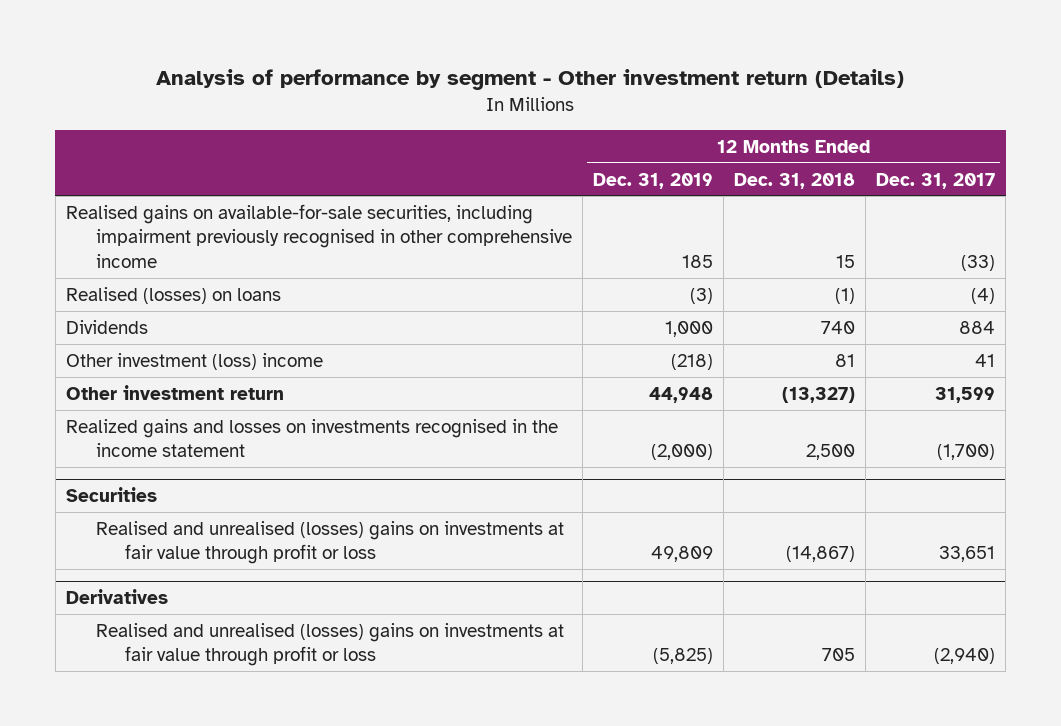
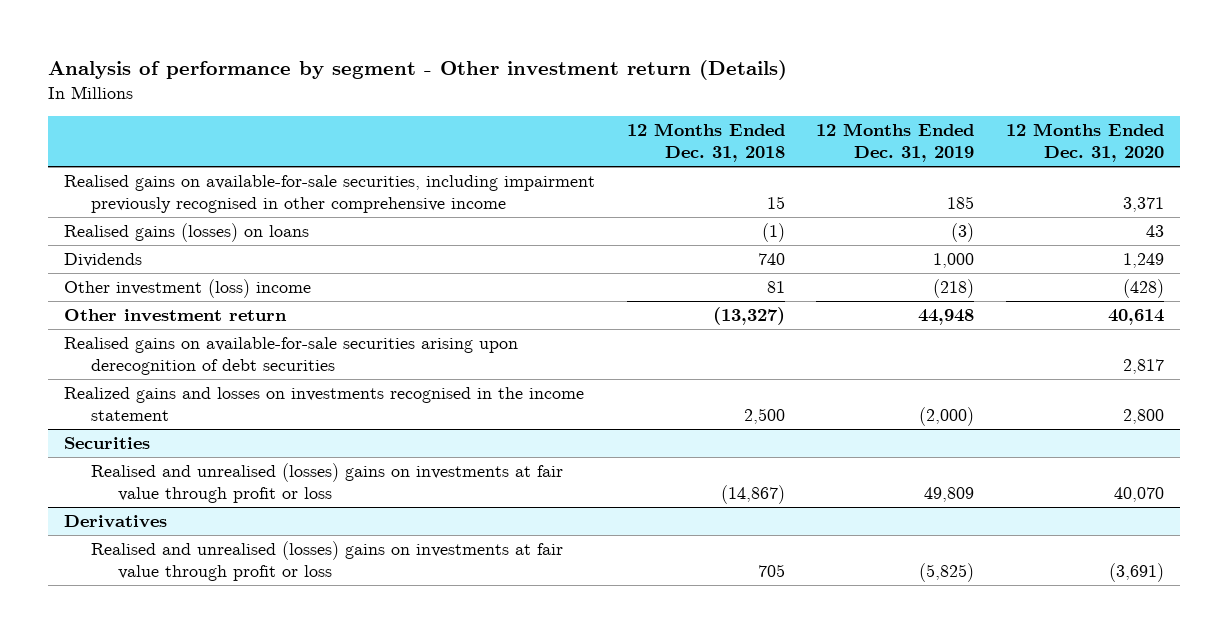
- | 12 Months Ended Dec. 31, 2019 | 12 Months Ended Dec. 31, 2018 | 12 Months Ended Dec. 31, 2017
+ | 12 Months Ended Dec. 31, 2018 | 12 Months Ended Dec. 31, 2019 | 12 Months Ended Dec. 31, 2020
- Realised (losses) on loans | (3) | (1) | (4)
+ Realised gains (losses) on loans | (1) | (3) | 43
+ Realised gains on available-for-sale securities arising upon derecognition of debt securities | | | 2,817

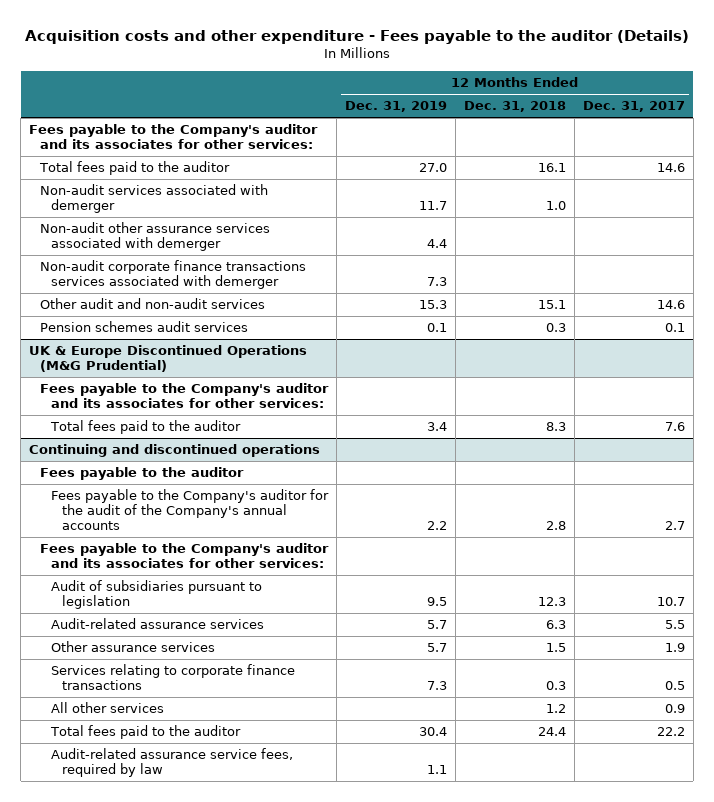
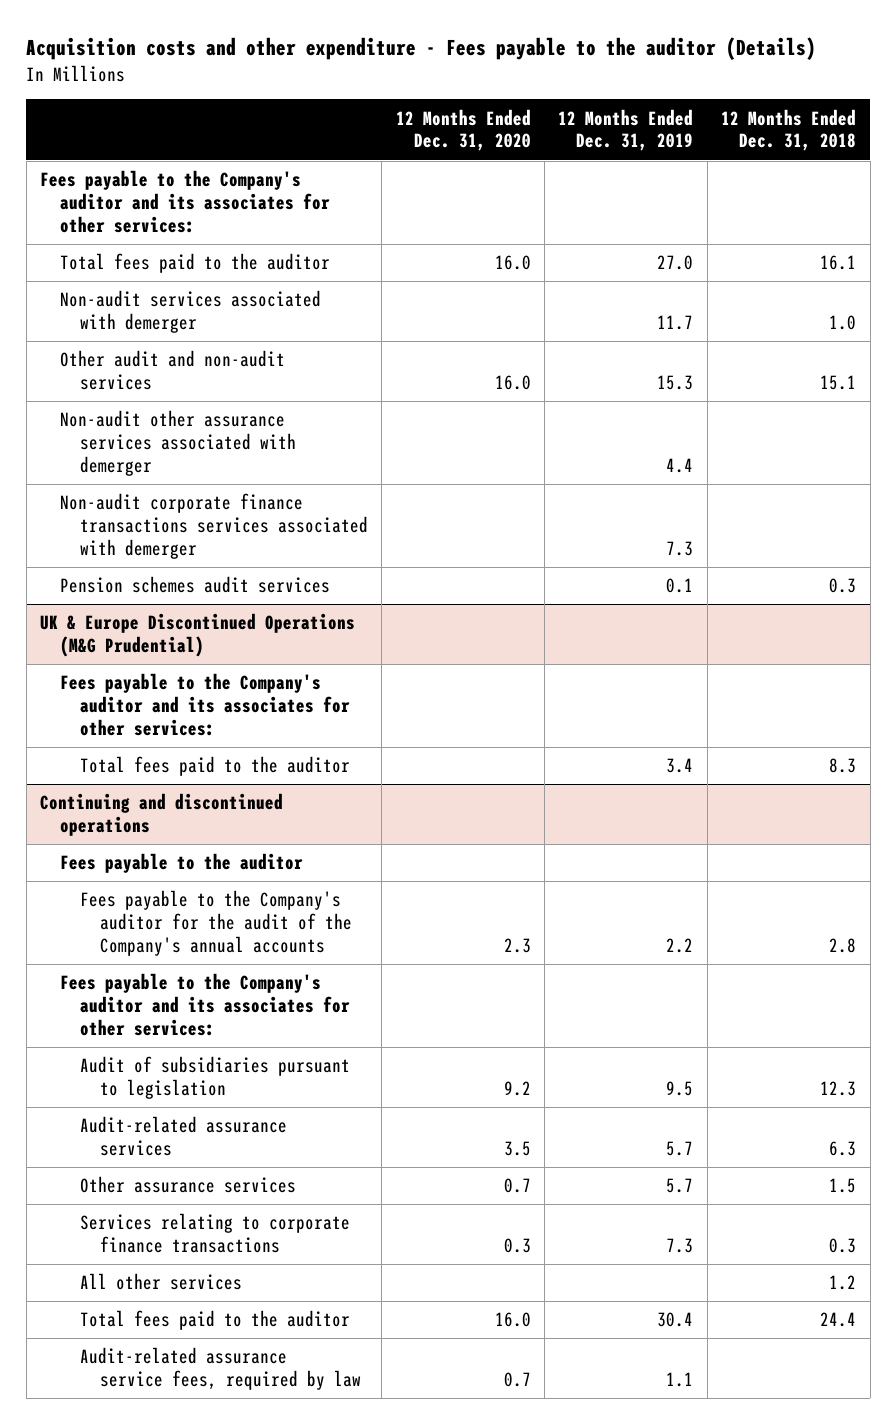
- | 12 Months Ended Dec. 31, 2019 | 12 Months Ended Dec. 31, 2018 | 12 Months Ended Dec. 31, 2017
+ | 12 Months Ended Dec. 31, 2020 | 12 Months Ended Dec. 31, 2019 | 12 Months Ended Dec. 31, 2018
moved up: Other audit and non-audit services | 16.0 | 15.3 | 15.1

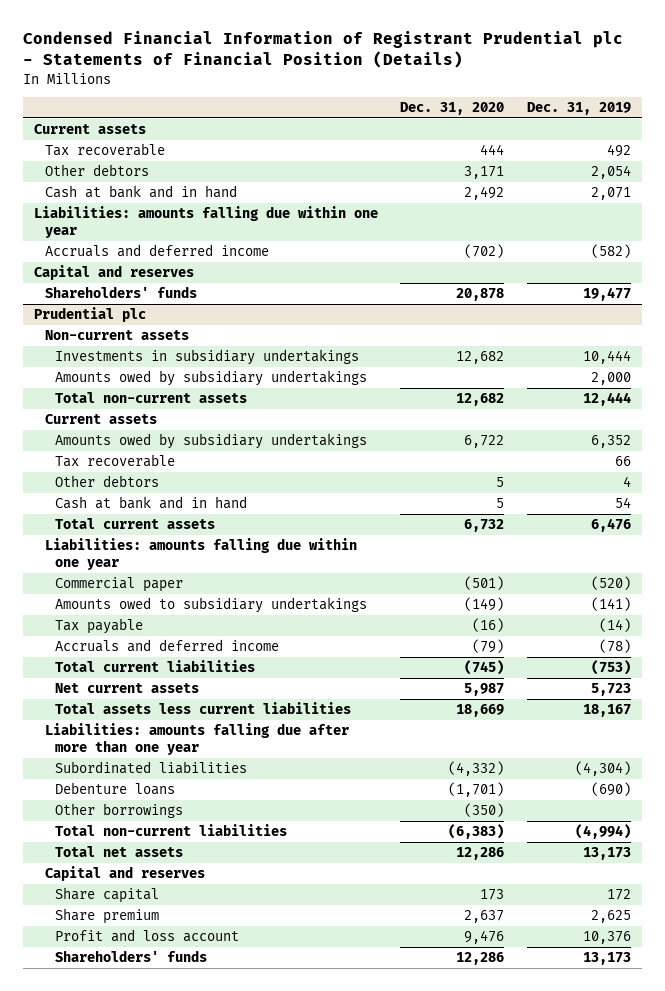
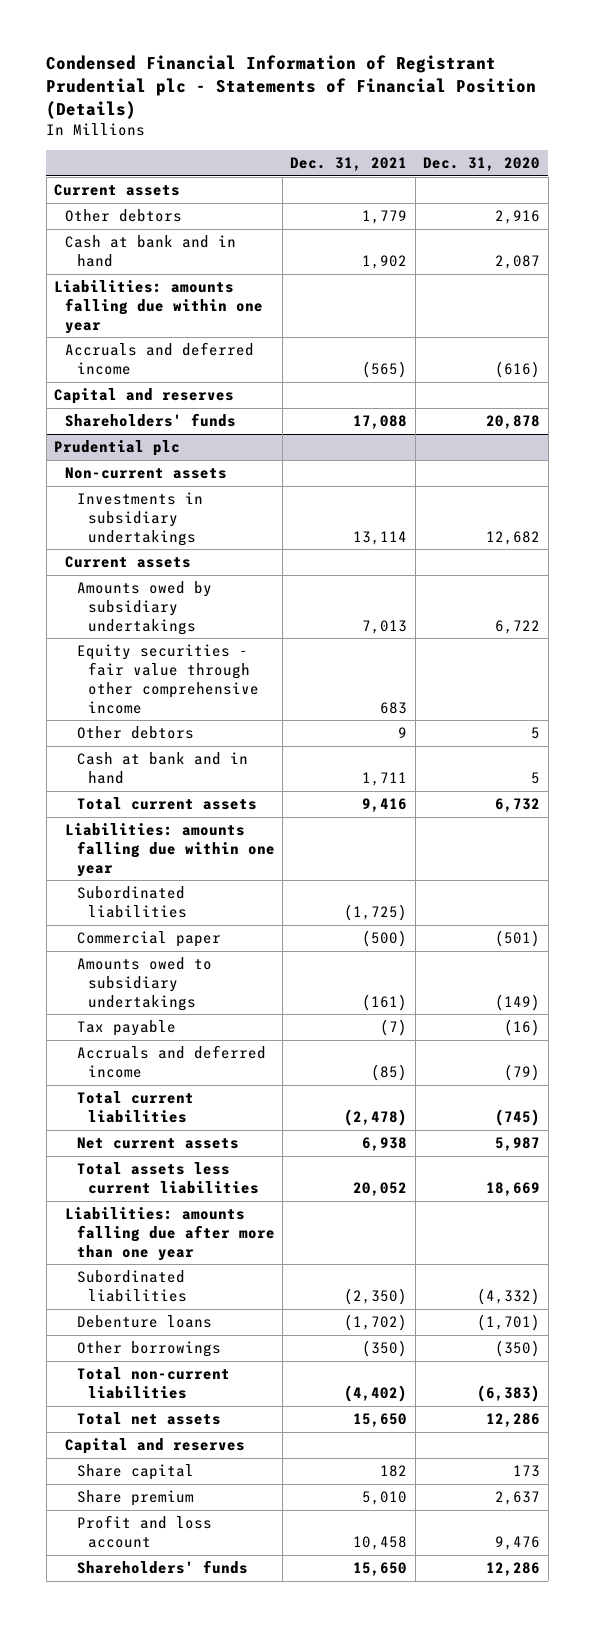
- | Dec. 31, 2020 | Dec. 31, 2019
+ | Dec. 31, 2021 | Dec. 31, 2020
- Tax recoverable | 444 | 492
- Other debtors | 3,171 | 2,054
- Cash at bank and in hand | 2,492 | 2,071
+ Other debtors | 1,779 | 2,916
+ Cash at bank and in hand | 1,902 | 2,087
- Accruals and deferred income | (702) | (582)
+ Accruals and deferred income | (565) | (616)
@ Prudential plc
- Amounts owed by subsidiary undertakings | | 2,000
- Total non-current assets | 12,682 | 12,444
- Tax recoverable | | 66
+ Equity securities - fair value through other comprehensive income | 683 |
+ Subordinated liabilities | (1,725) |

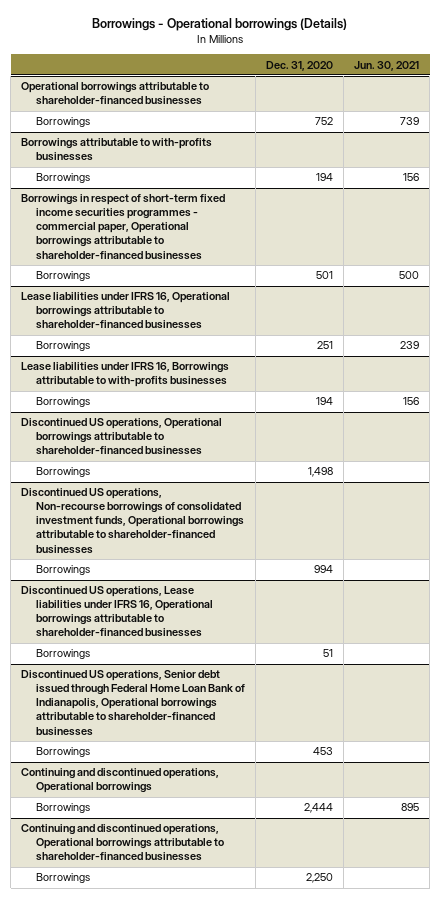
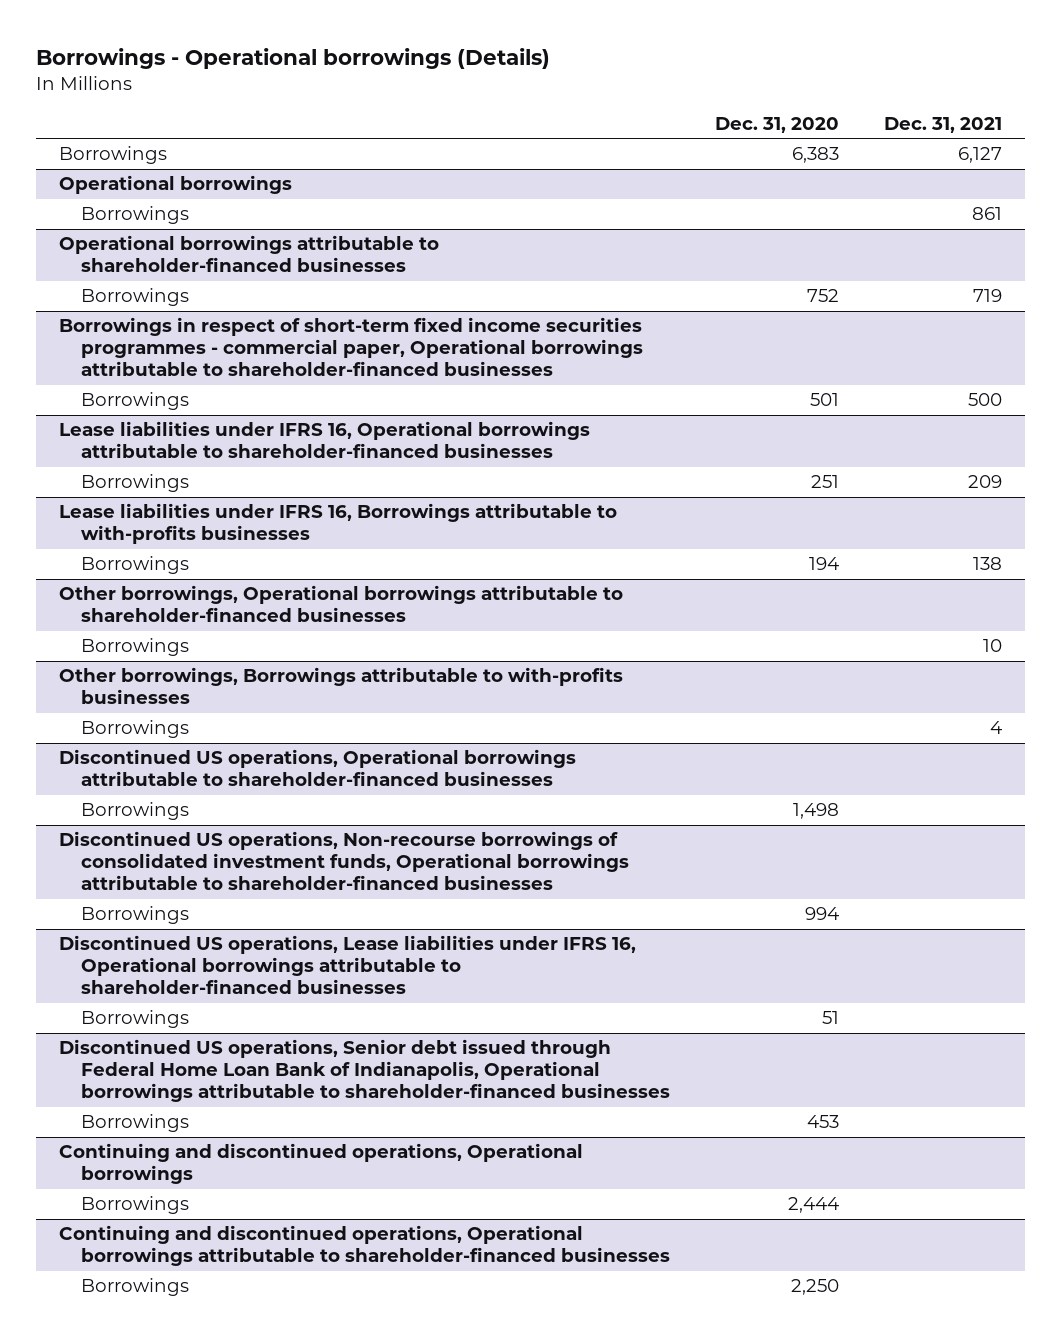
- | Dec. 31, 2020 | Jun. 30, 2021
+ | Dec. 31, 2020 | Dec. 31, 2021
+ Borrowings | 6,383 | 6,127
+ Operational borrowings
+ Borrowings | | 861
- Borrowings attributable to with-profits businesses
- Borrowings | 194 | 156
+ Other borrowings, Operational borrowings attributable to shareholder-financed businesses
+ Borrowings | | 10
+ Other borrowings, Borrowings attributable to with-profits businesses
+ Borrowings | | 4

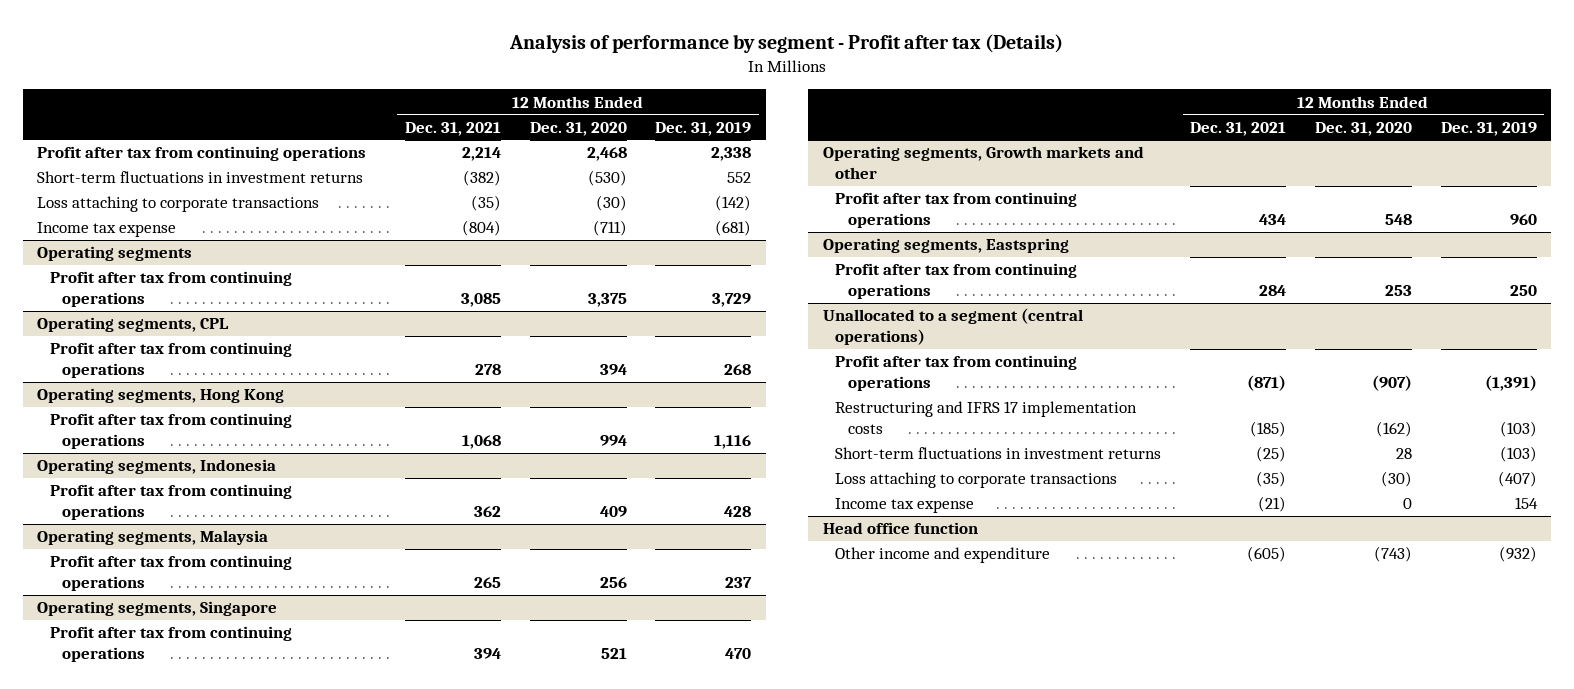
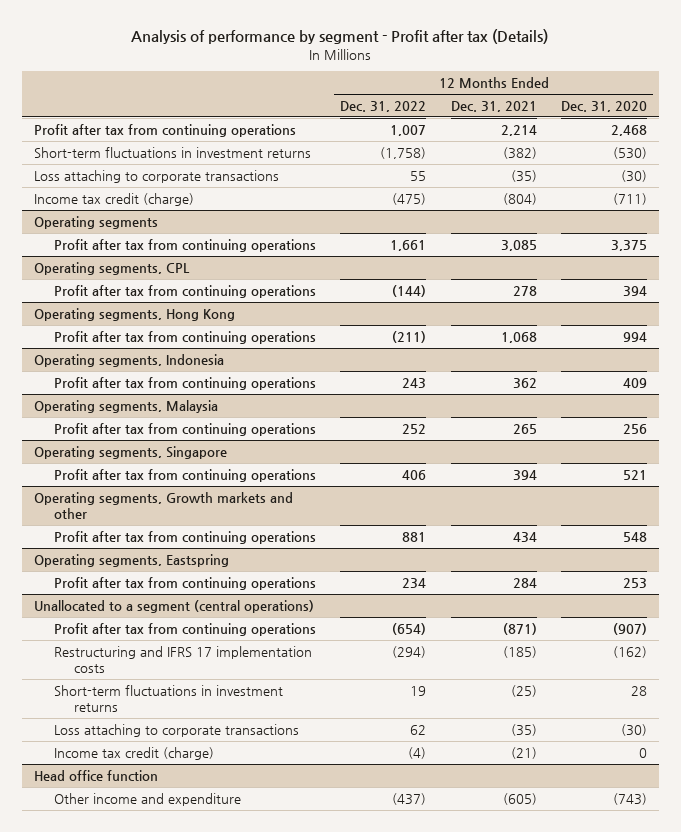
- | 12 Months Ended Dec. 31, 2021 | 12 Months Ended Dec. 31, 2020 | 12 Months Ended Dec. 31, 2019
+ | 12 Months Ended Dec. 31, 2022 | 12 Months Ended Dec. 31, 2021 | 12 Months Ended Dec. 31, 2020
- Income tax expense | (804) | (711) | (681)
+ Income tax credit (charge) | (475) | (804) | (711)
@ Unallocated to a segment (central operations)
- Income tax expense | (21) | 0 | 154
+ Income tax credit (charge) | (4) | (21) | 0

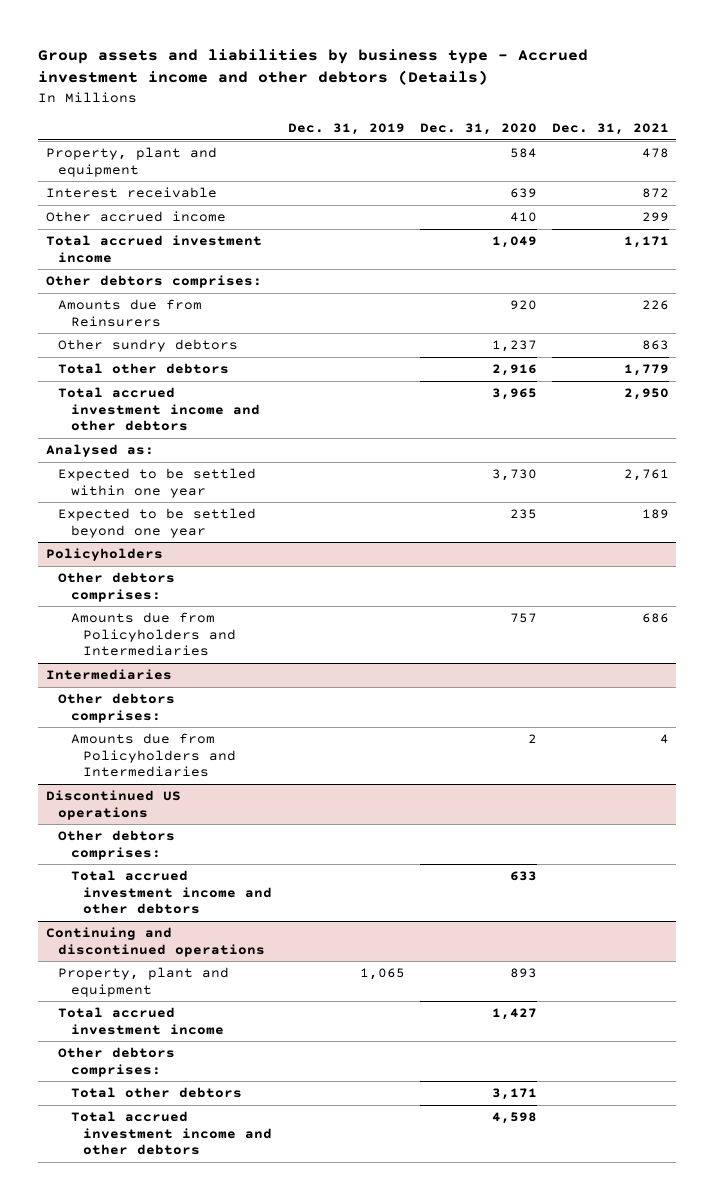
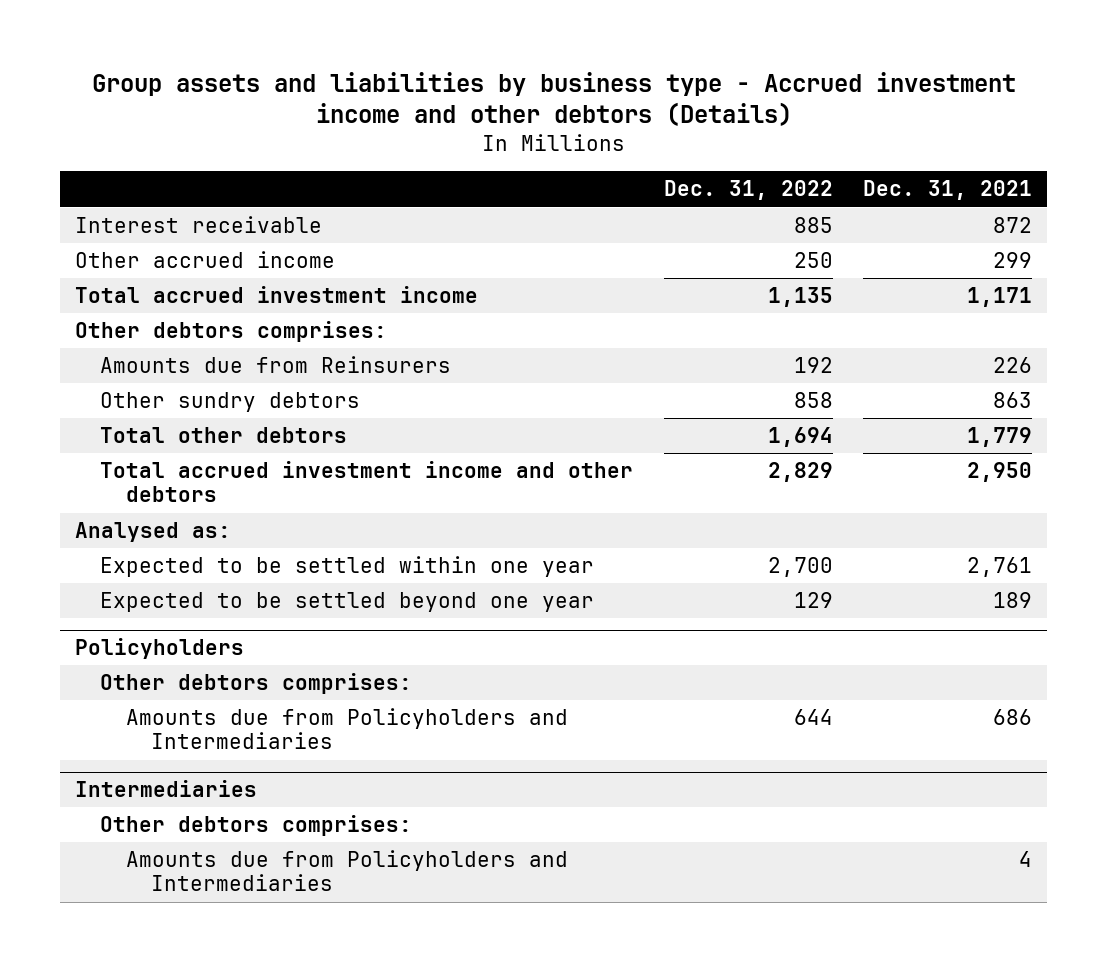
- | Dec. 31, 2019 | Dec. 31, 2020 | Dec. 31, 2021
+ | Dec. 31, 2022 | Dec. 31, 2021
- Property, plant and equipment | | 584 | 478
- Discontinued US operations
- Other debtors comprises:
- Total accrued investment income and other debtors | | 633 |
- Continuing and discontinued operations
- Property, plant and equipment | 1,065 | 893 |
- Total accrued investment income | | 1,427 |
- Other debtors comprises:
- Total other debtors | | 3,171 |
- Total accrued investment income and other debtors | | 4,598 |

